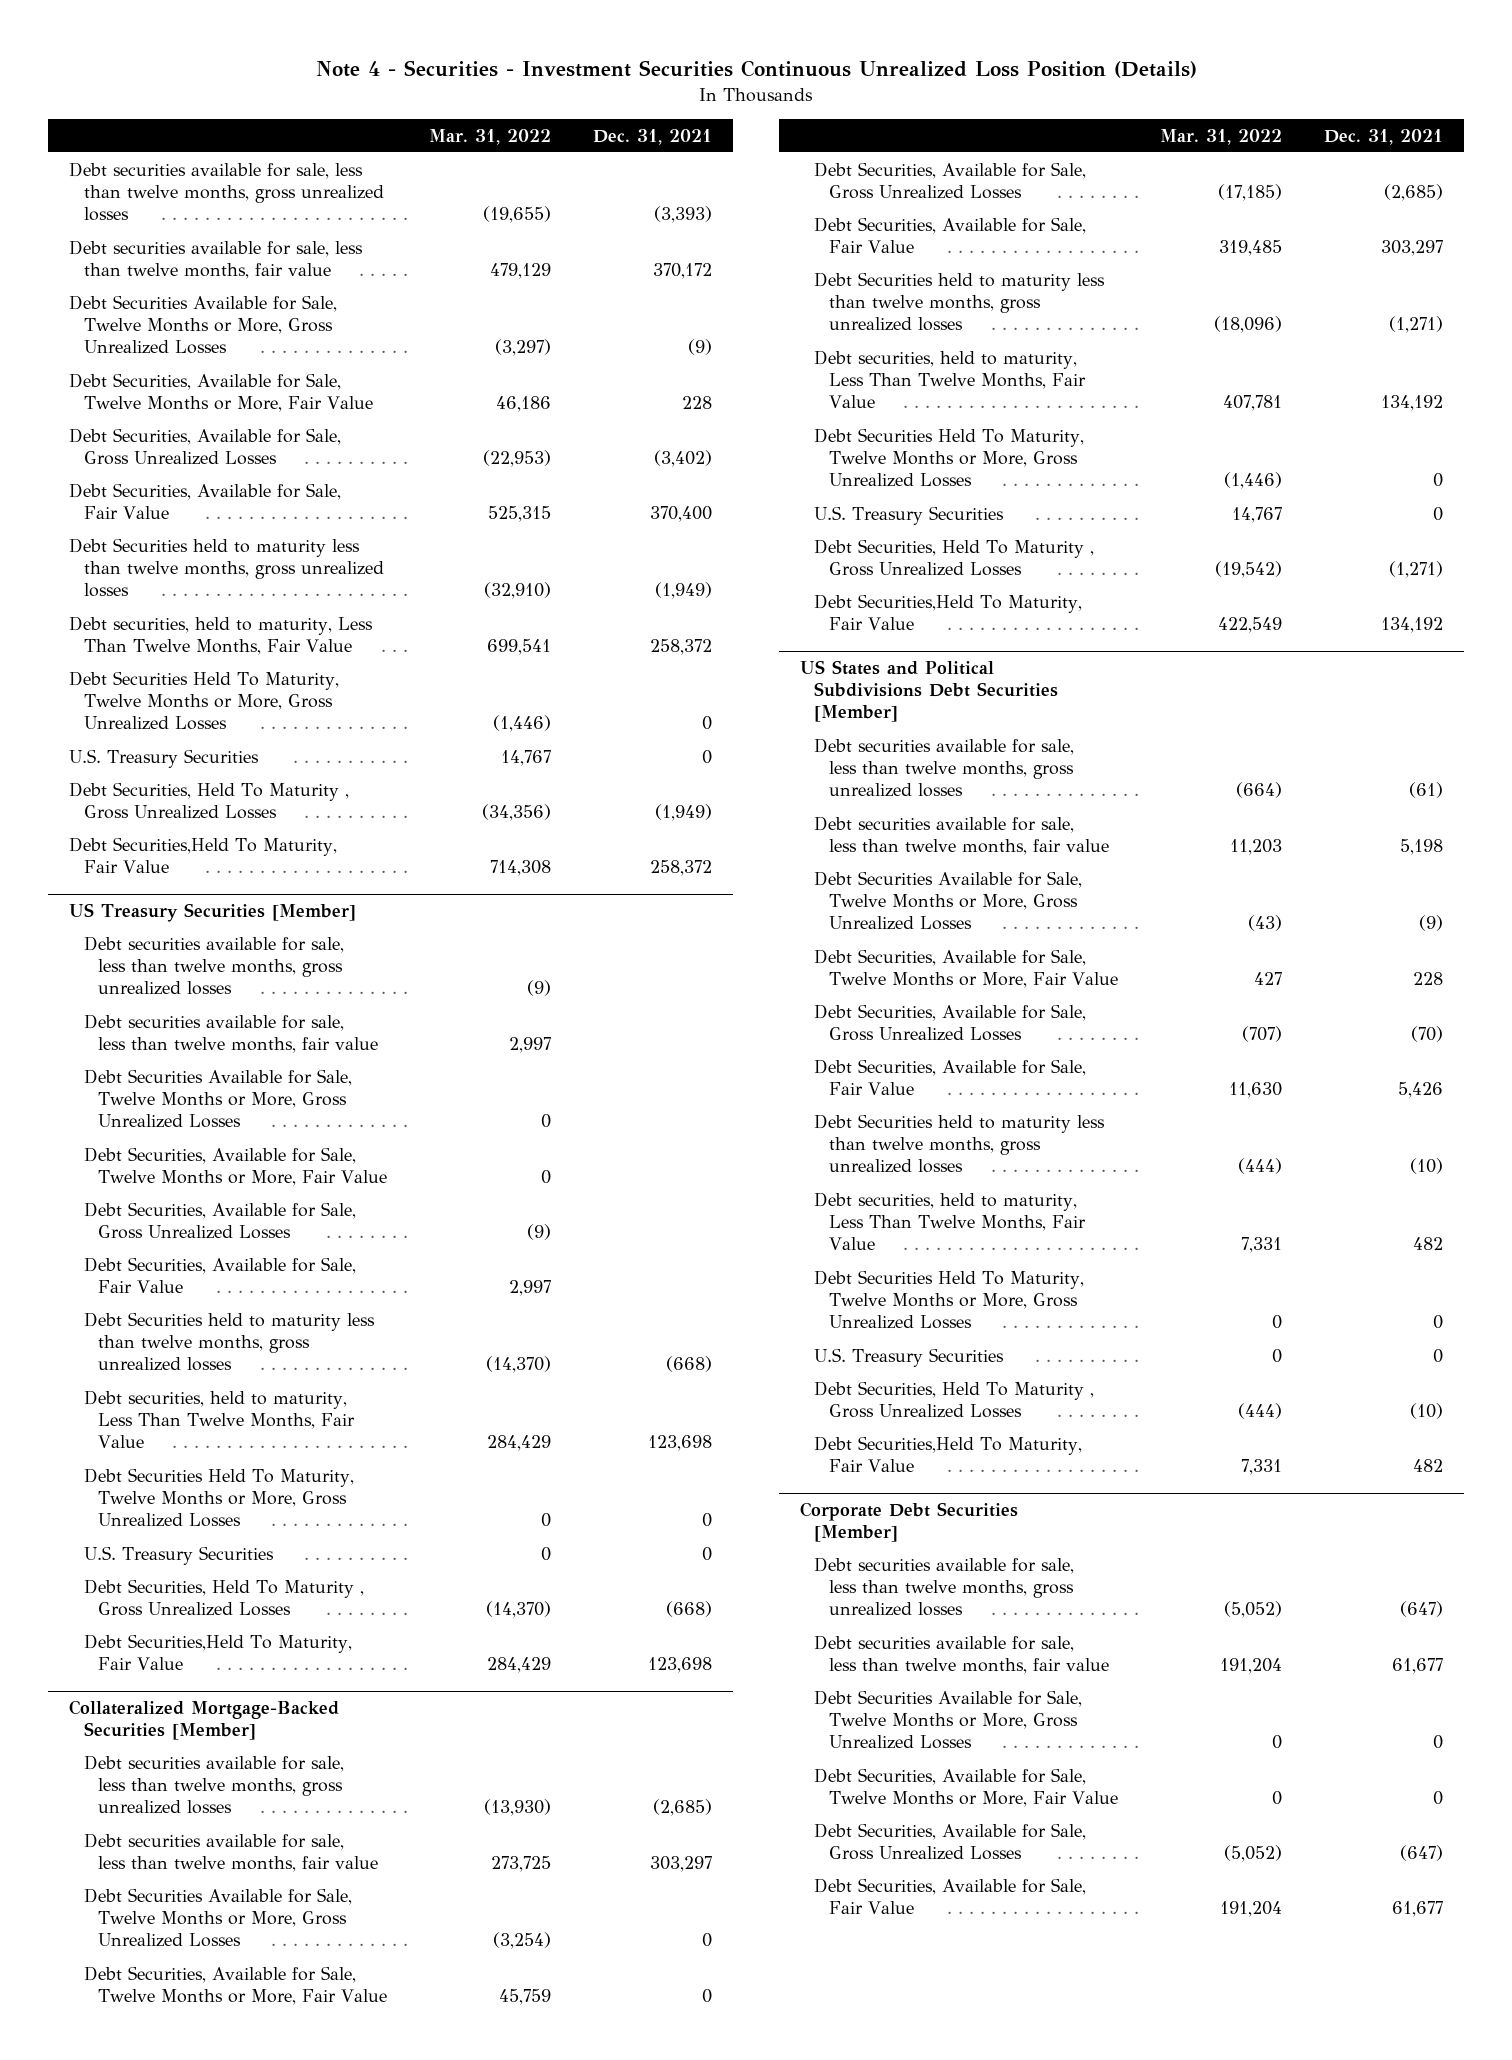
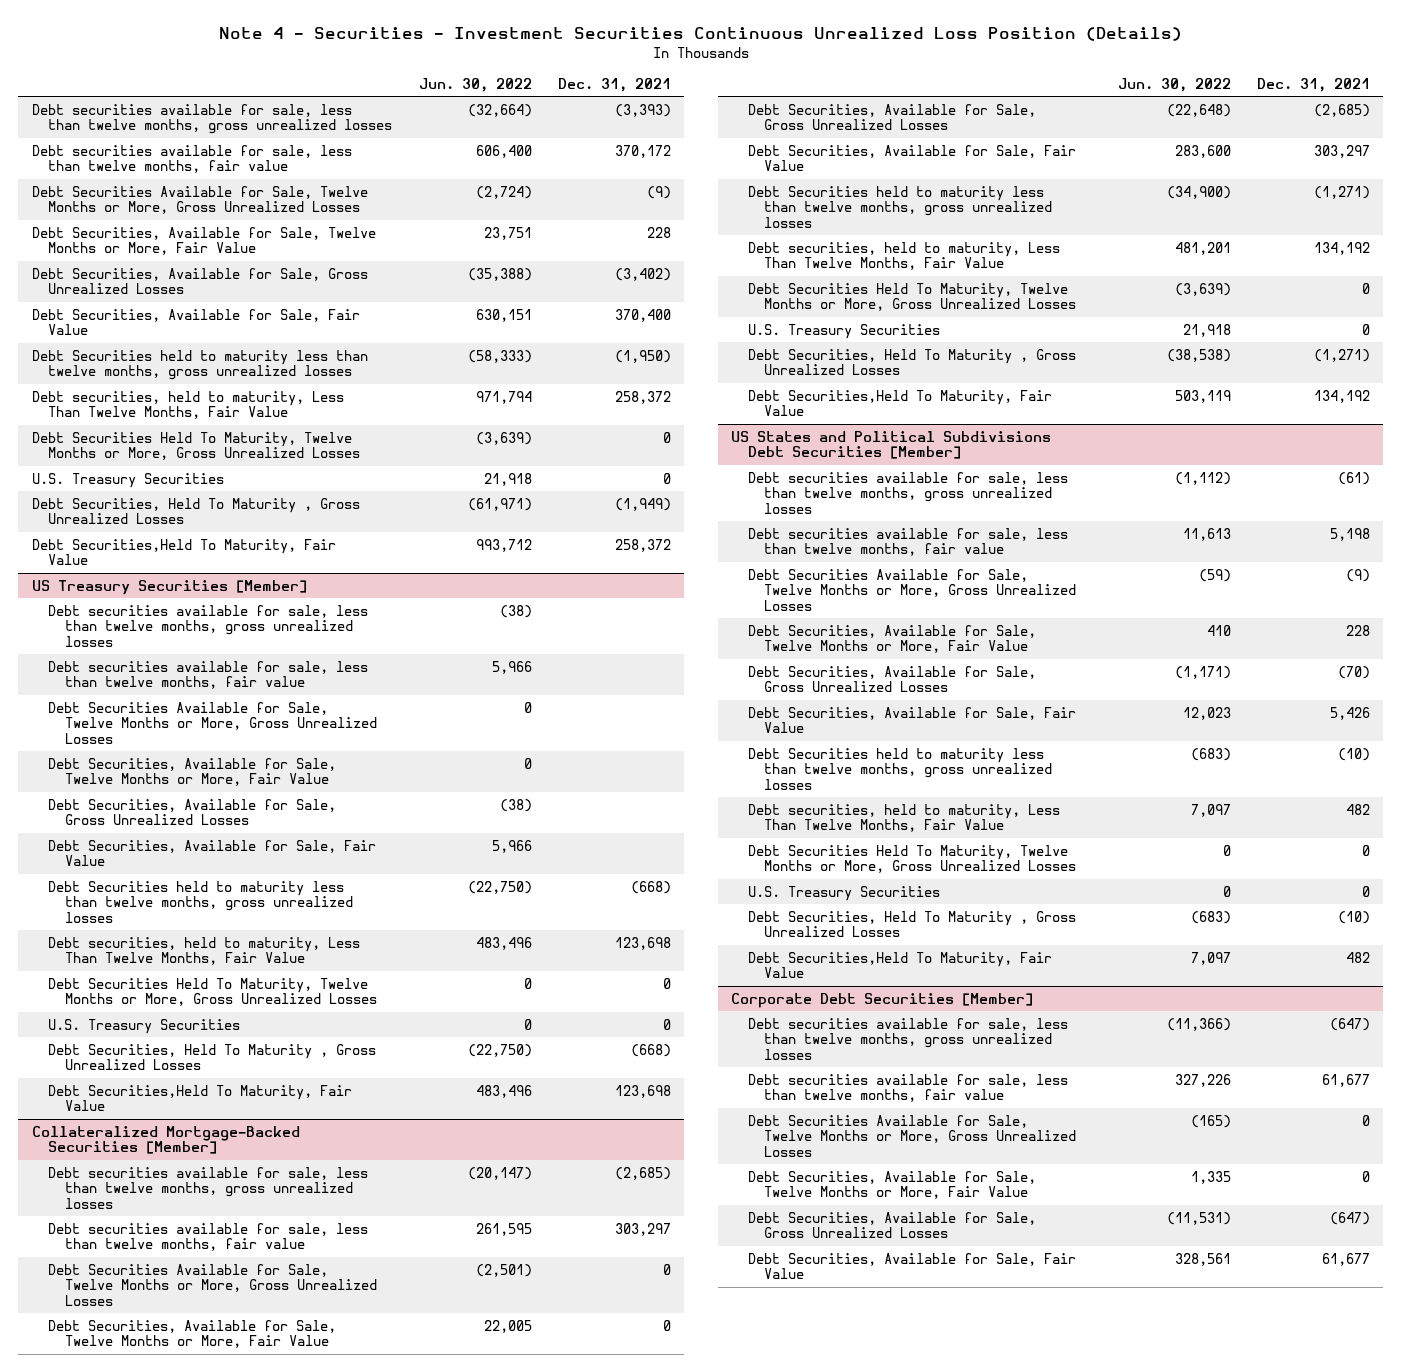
- | Mar. 31, 2022 | Dec. 31, 2021
+ | Jun. 30, 2022 | Dec. 31, 2021
- Debt Securities held to maturity less than twelve months, gross unrealized losses | (32,910) | (1,949)
+ Debt Securities held to maturity less than twelve months, gross unrealized losses | (58,333) | (1,950)

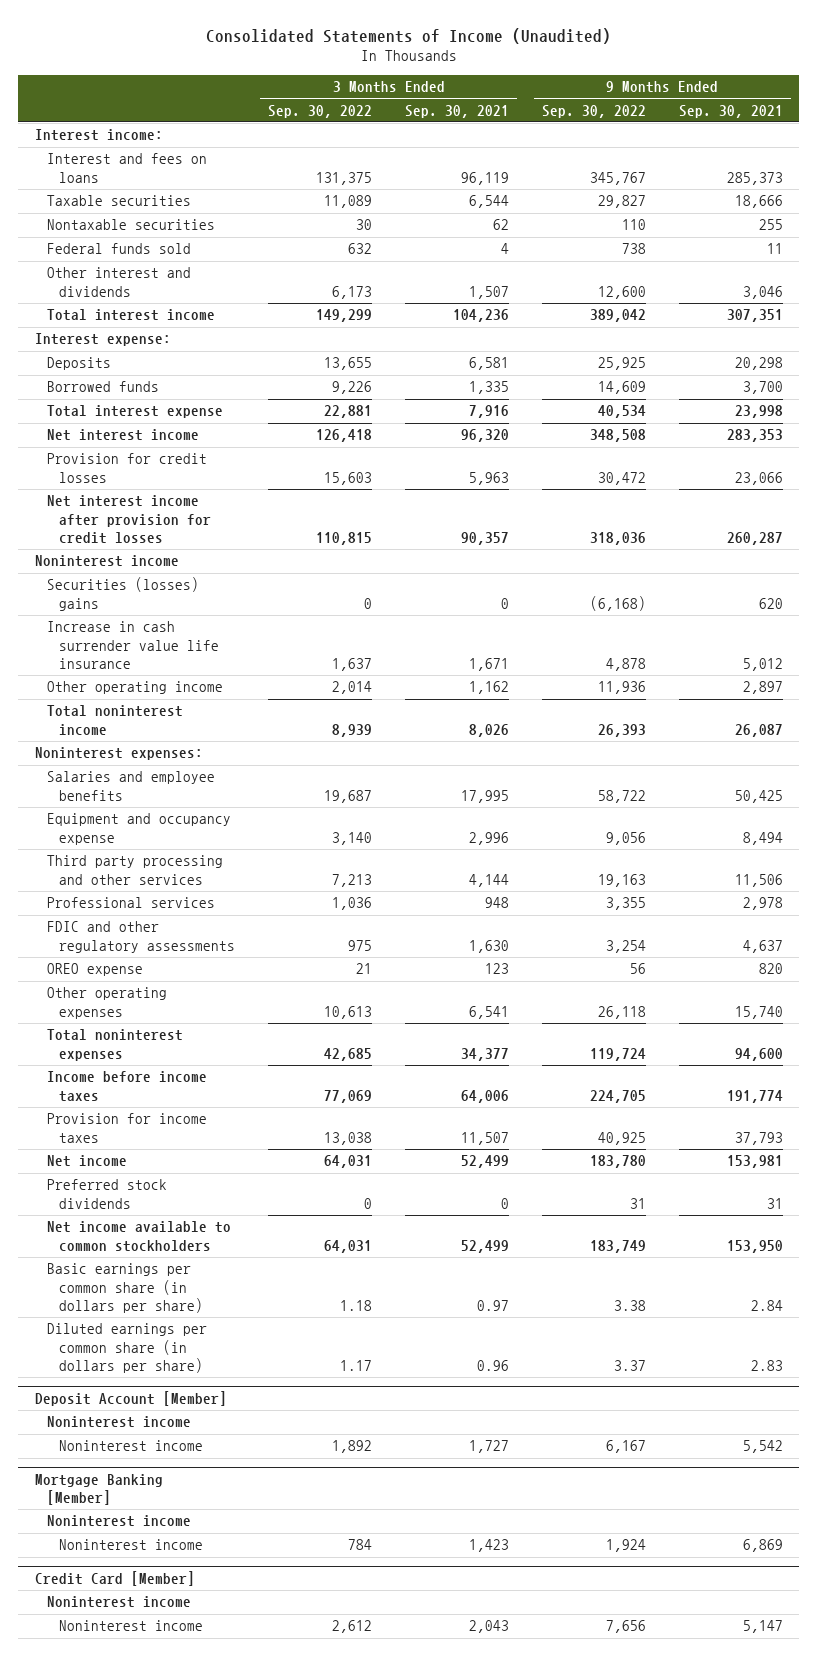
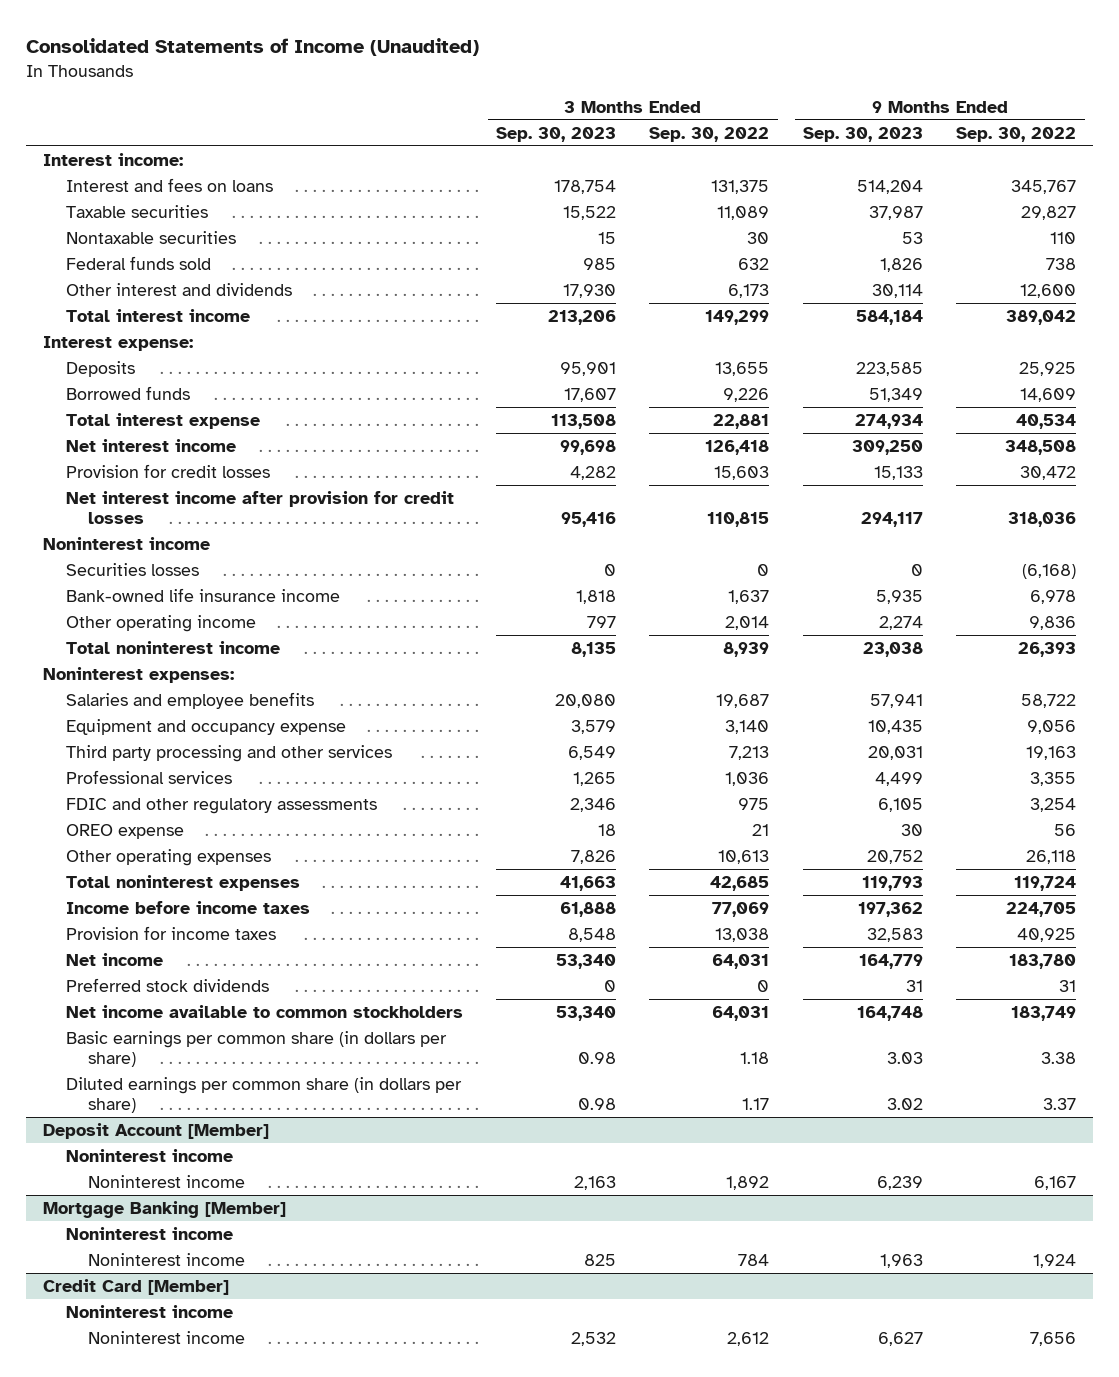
- | 3 Months Ended Sep. 30, 2022 | 3 Months Ended Sep. 30, 2021 | 9 Months Ended Sep. 30, 2022 | 9 Months Ended Sep. 30, 2021
+ | 3 Months Ended Sep. 30, 2023 | 3 Months Ended Sep. 30, 2022 | 9 Months Ended Sep. 30, 2023 | 9 Months Ended Sep. 30, 2022
- Securities (losses) gains | 0 | 0 | (6,168) | 620
- Increase in cash surrender value life insurance | 1,637 | 1,671 | 4,878 | 5,012
- Other operating income | 2,014 | 1,162 | 11,936 | 2,897
+ Securities losses | 0 | 0 | 0 | (6,168)
+ Bank-owned life insurance income | 1,818 | 1,637 | 5,935 | 6,978
+ Other operating income | 797 | 2,014 | 2,274 | 9,836

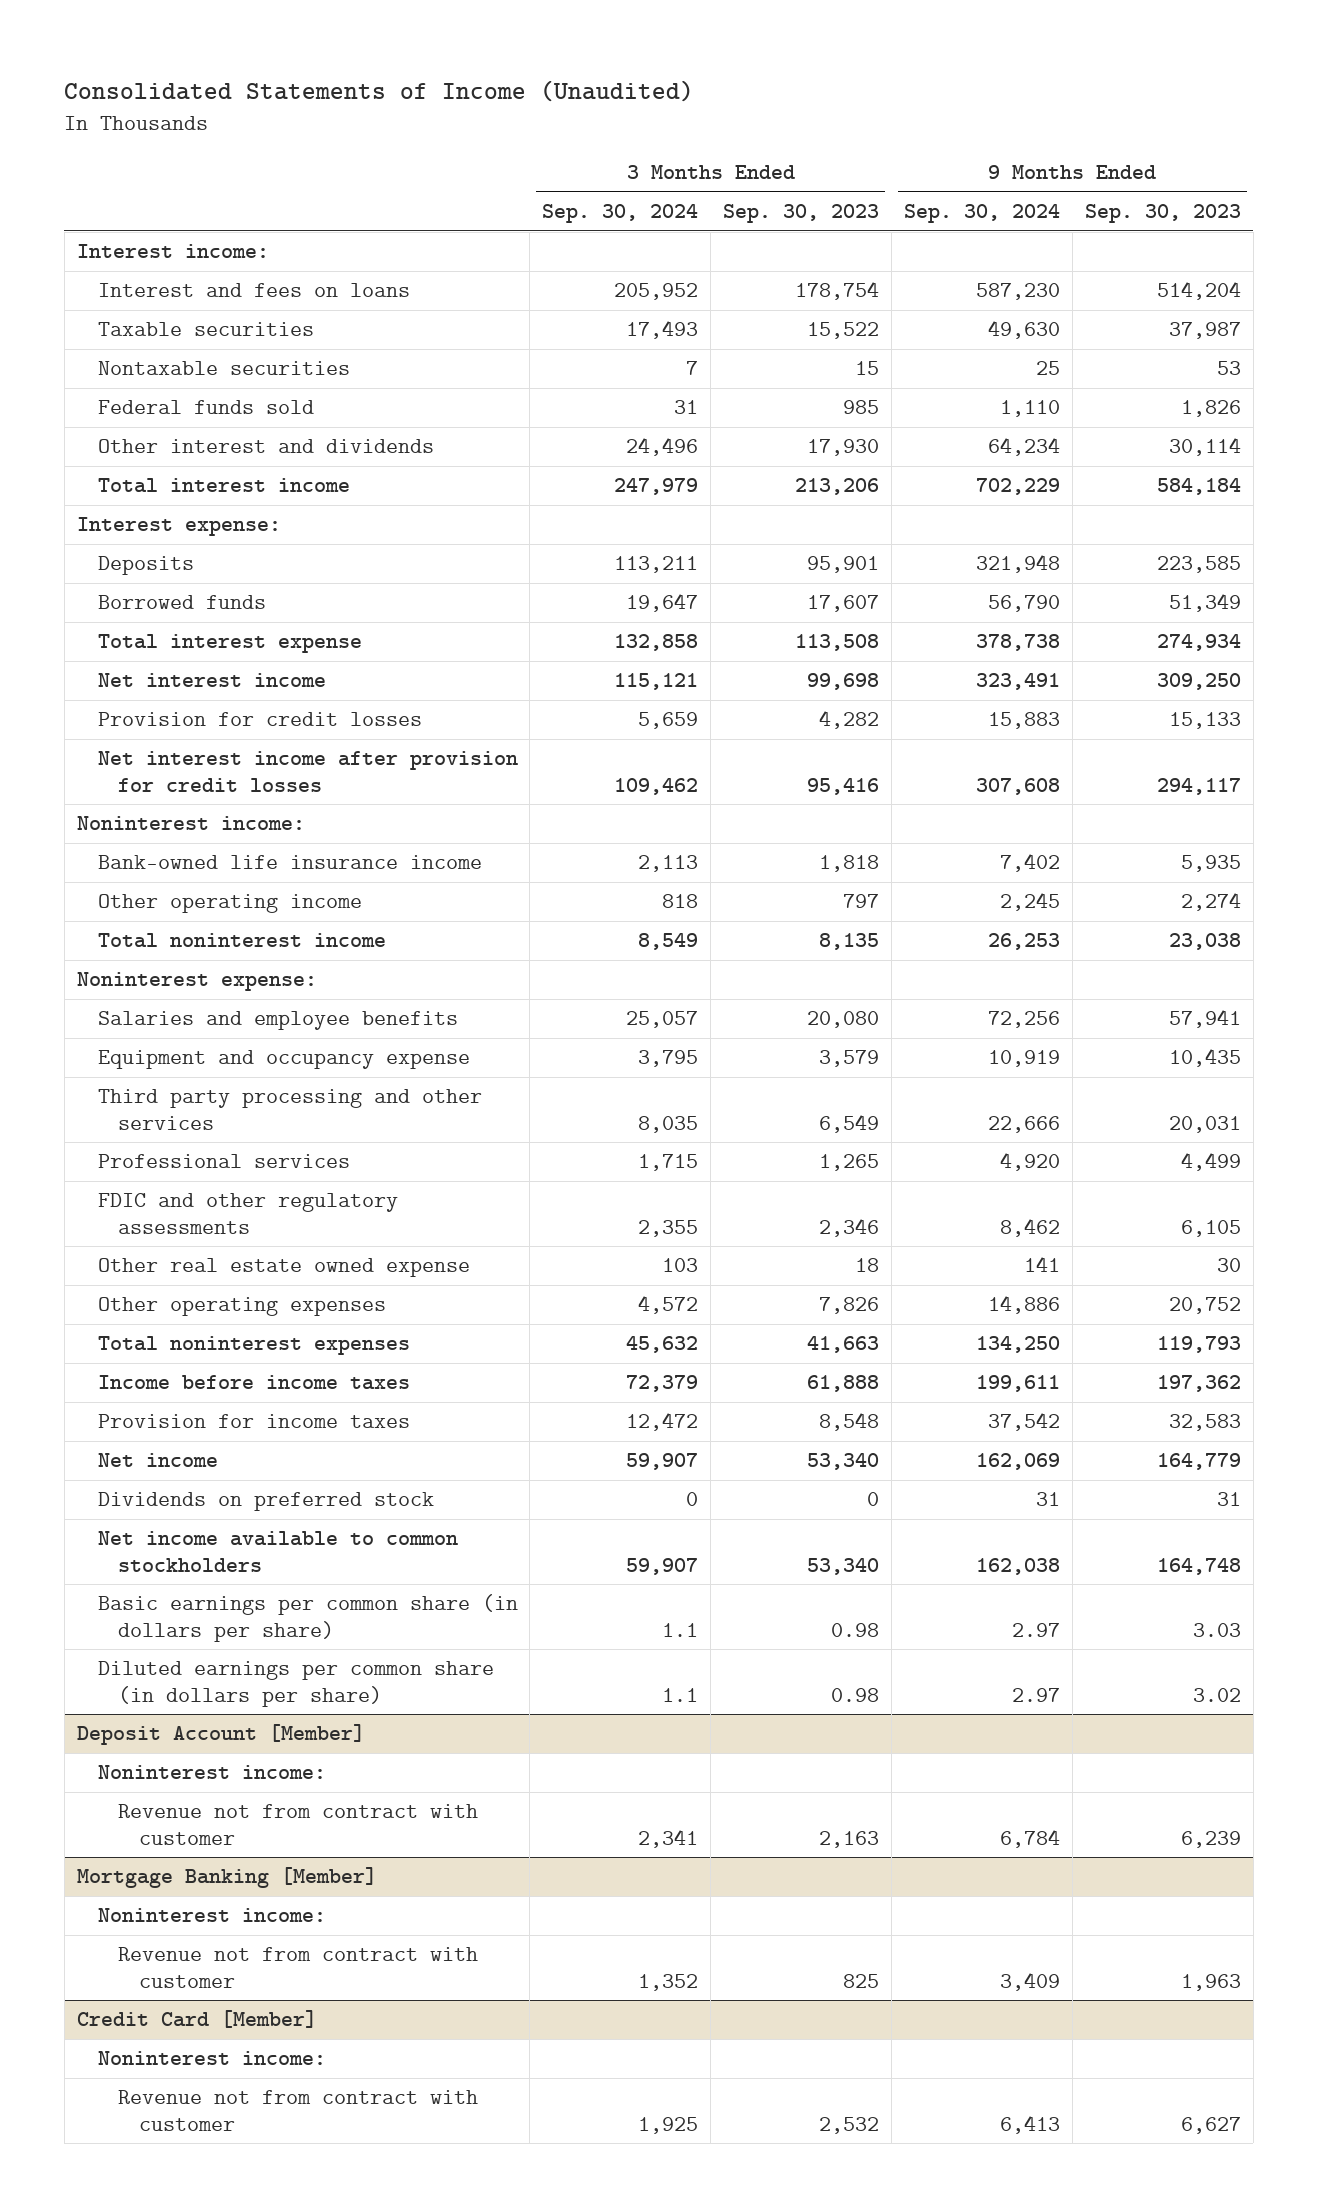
- | 3 Months Ended Sep. 30, 2023 | 3 Months Ended Sep. 30, 2022 | 9 Months Ended Sep. 30, 2023 | 9 Months Ended Sep. 30, 2022
+ | 3 Months Ended Sep. 30, 2024 | 3 Months Ended Sep. 30, 2023 | 9 Months Ended Sep. 30, 2024 | 9 Months Ended Sep. 30, 2023
- Noninterest income
- Securities losses | 0 | 0 | 0 | (6,168)
+ Noninterest income:
- Noninterest expenses:
+ Noninterest expense:
- OREO expense | 18 | 21 | 30 | 56
+ Other real estate owned expense | 103 | 18 | 141 | 30
- Preferred stock dividends | 0 | 0 | 31 | 31
+ Dividends on preferred stock | 0 | 0 | 31 | 31
@ Deposit Account [Member]
- Noninterest income
- Noninterest income | 2,163 | 1,892 | 6,239 | 6,167
+ Noninterest income:
+ Revenue not from contract with customer | 2,341 | 2,163 | 6,784 | 6,239
@ Mortgage Banking [Member]
- Noninterest income
- Noninterest income | 825 | 784 | 1,963 | 1,924
+ Noninterest income:
+ Revenue not from contract with customer | 1,352 | 825 | 3,409 | 1,963
@ Credit Card [Member]
- Noninterest income
- Noninterest income | 2,532 | 2,612 | 6,627 | 7,656
+ Noninterest income:
+ Revenue not from contract with customer | 1,925 | 2,532 | 6,413 | 6,627

